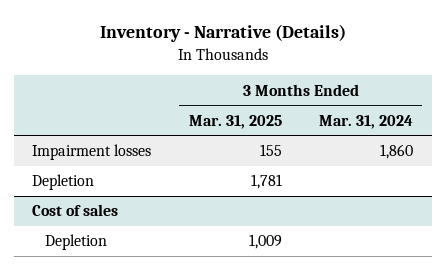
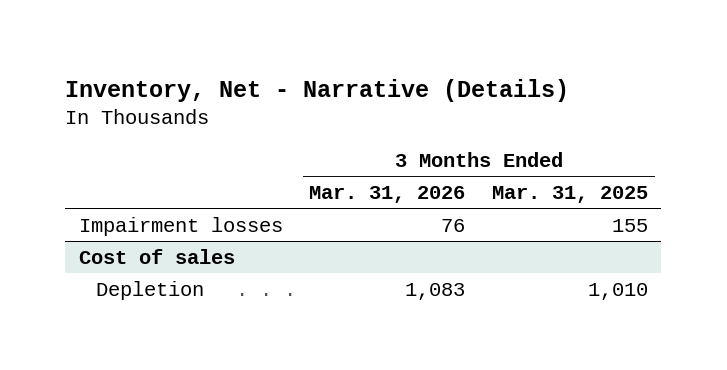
- Inventory - Narrative (Details)
+ Inventory, Net - Narrative (Details)
- | 3 Months Ended Mar. 31, 2025 | 3 Months Ended Mar. 31, 2024
+ | 3 Months Ended Mar. 31, 2026 | 3 Months Ended Mar. 31, 2025
- Depletion | 1,781 |
@ Cost of sales
- Depletion | 1,009 |
+ Depletion | 1,083 | 1,010

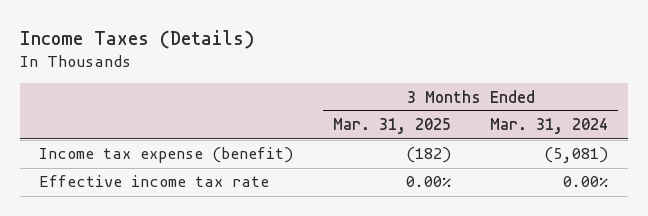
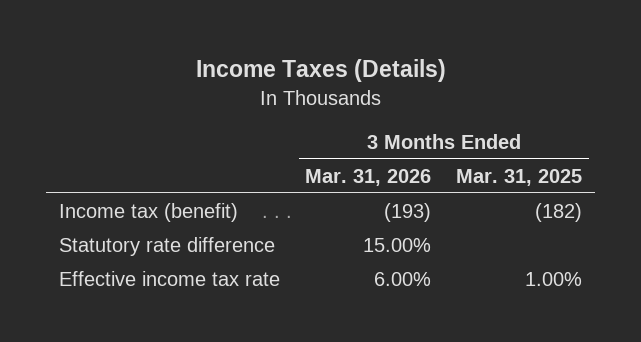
- | 3 Months Ended Mar. 31, 2025 | 3 Months Ended Mar. 31, 2024
+ | 3 Months Ended Mar. 31, 2026 | 3 Months Ended Mar. 31, 2025
- Income tax expense (benefit) | (182) | (5,081)
- Effective income tax rate | 0.00% | 0.00%
+ Income tax (benefit) | (193) | (182)
+ Statutory rate difference | 15.00% |
+ Effective income tax rate | 6.00% | 1.00%

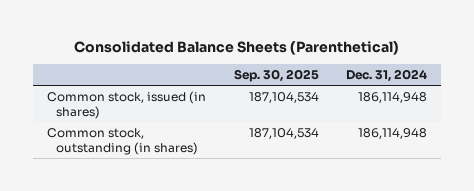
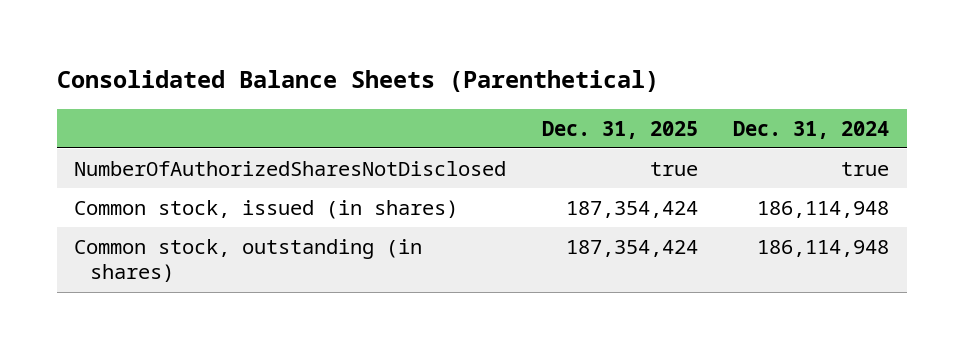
- | Sep. 30, 2025 | Dec. 31, 2024
+ | Dec. 31, 2025 | Dec. 31, 2024
+ NumberOfAuthorizedSharesNotDisclosed | true | true

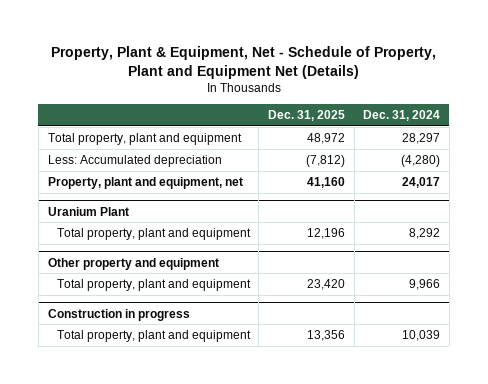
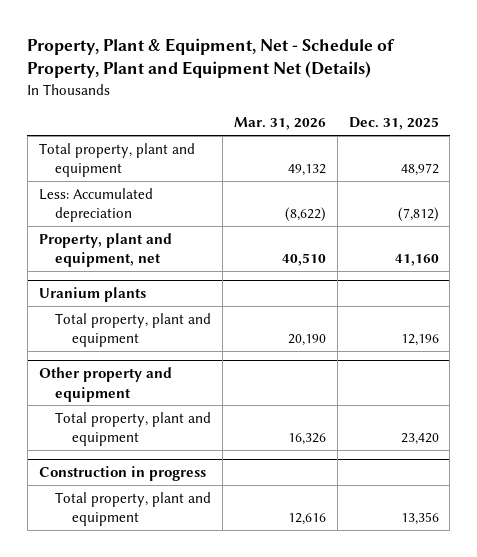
- | Dec. 31, 2025 | Dec. 31, 2024
+ | Mar. 31, 2026 | Dec. 31, 2025
- Uranium Plant
+ Uranium plants

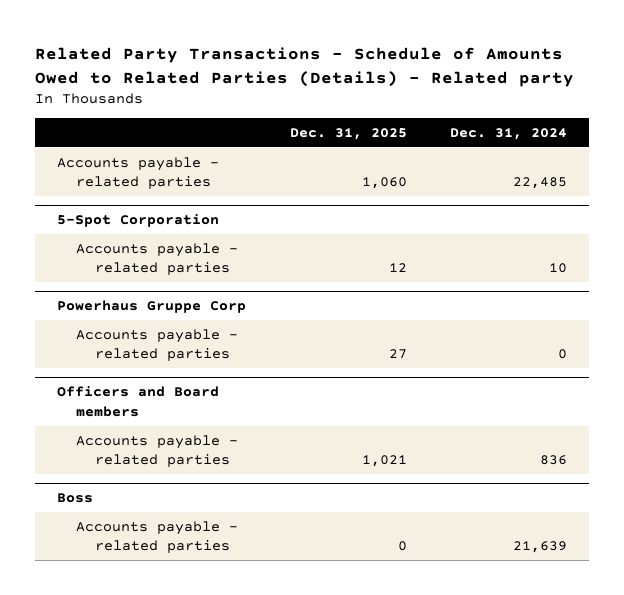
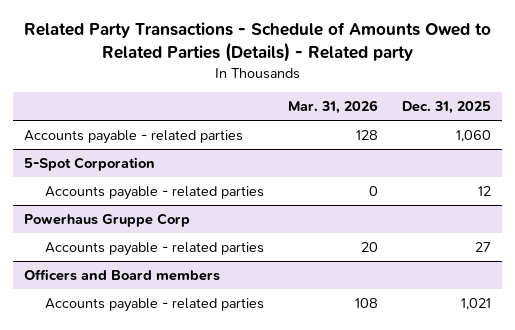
- | Dec. 31, 2025 | Dec. 31, 2024
+ | Mar. 31, 2026 | Dec. 31, 2025
- Boss
- Accounts payable - related parties | 0 | 21,639

